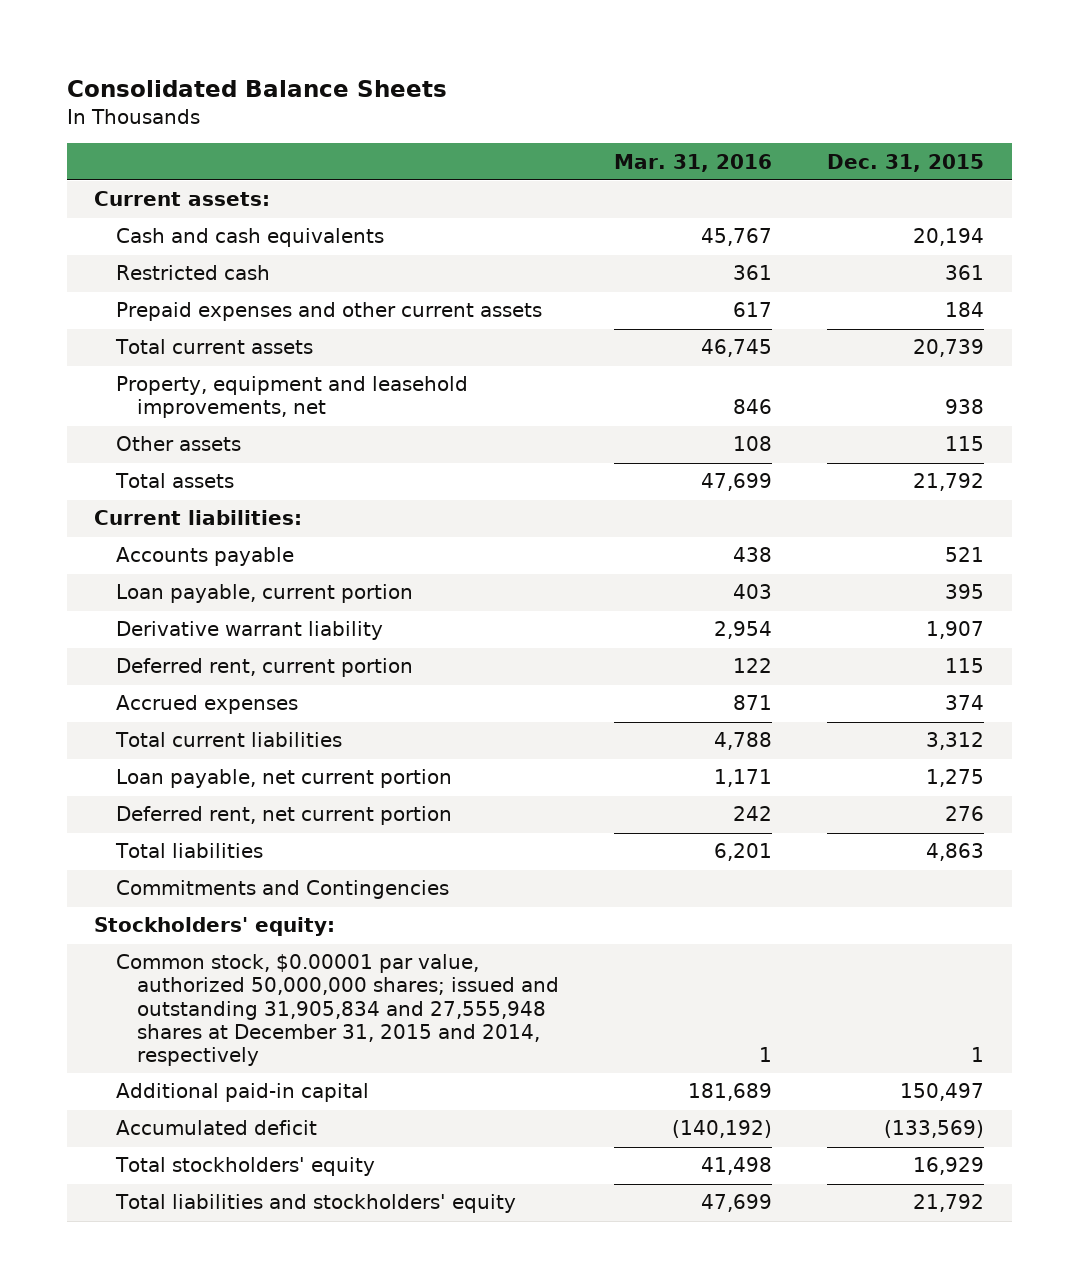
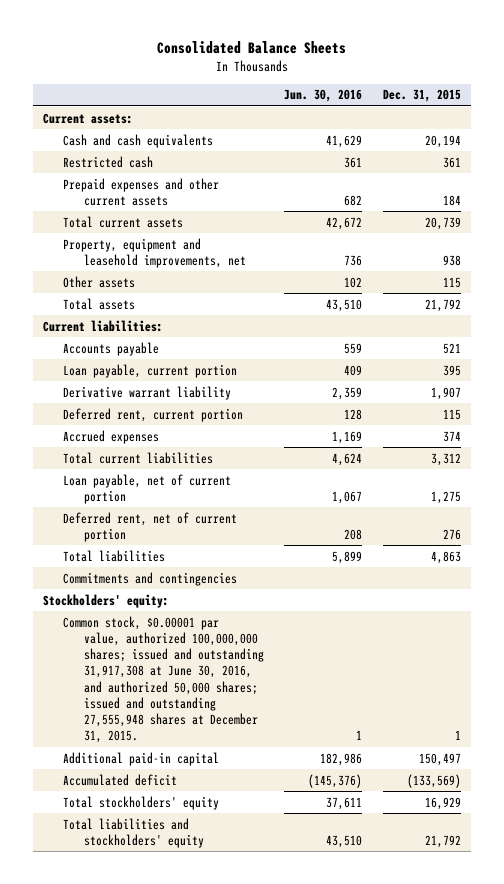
- | Mar. 31, 2016 | Dec. 31, 2015
+ | Jun. 30, 2016 | Dec. 31, 2015
- Loan payable, net current portion | 1,171 | 1,275
- Deferred rent, net current portion | 242 | 276
+ Loan payable, net of current portion | 1,067 | 1,275
+ Deferred rent, net of current portion | 208 | 276
- Commitments and Contingencies
+ Commitments and contingencies
- Common stock, $0.00001 par value, authorized 50,000,000 shares; issued and outstanding 31,905,834 and 27,555,948 shares at December 31, 2015 and 2014, respectively | 1 | 1
+ Common stock, $0.00001 par value, authorized 100,000,000 shares; issued and outstanding 31,917,308 at June 30, 2016, and authorized 50,000 shares; issued and outstanding 27,555,948 shares at December 31, 2015. | 1 | 1

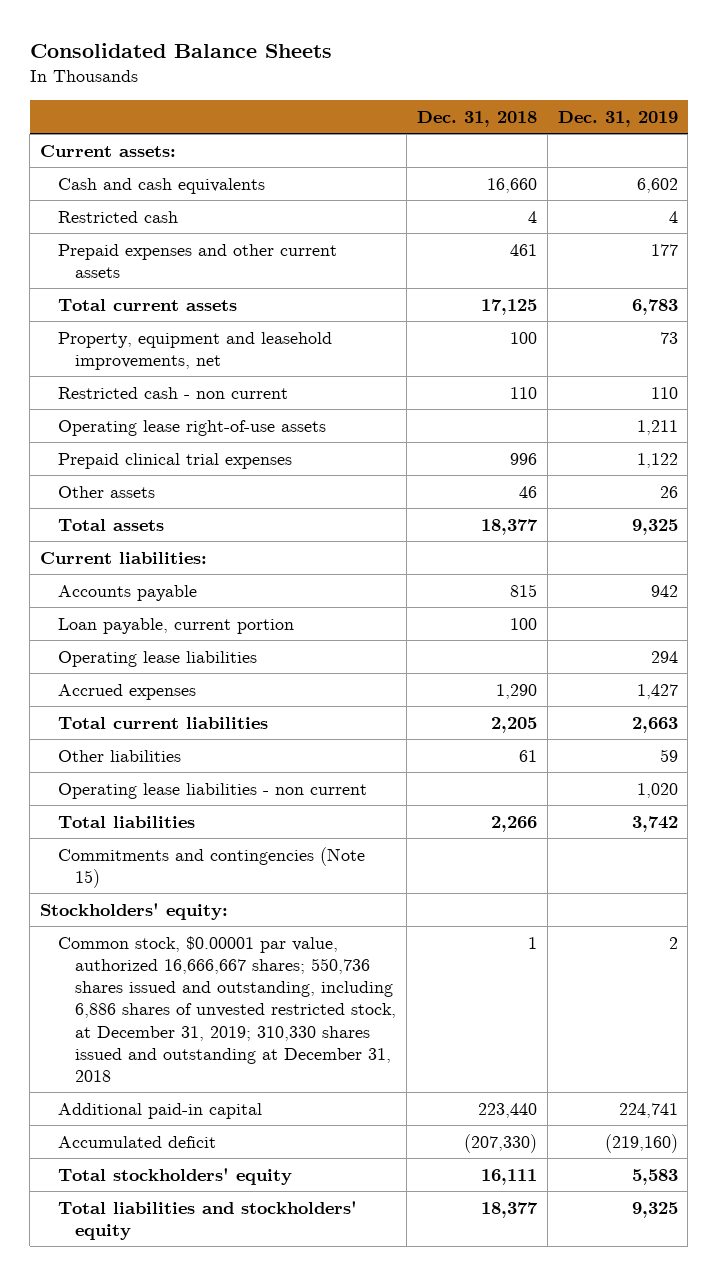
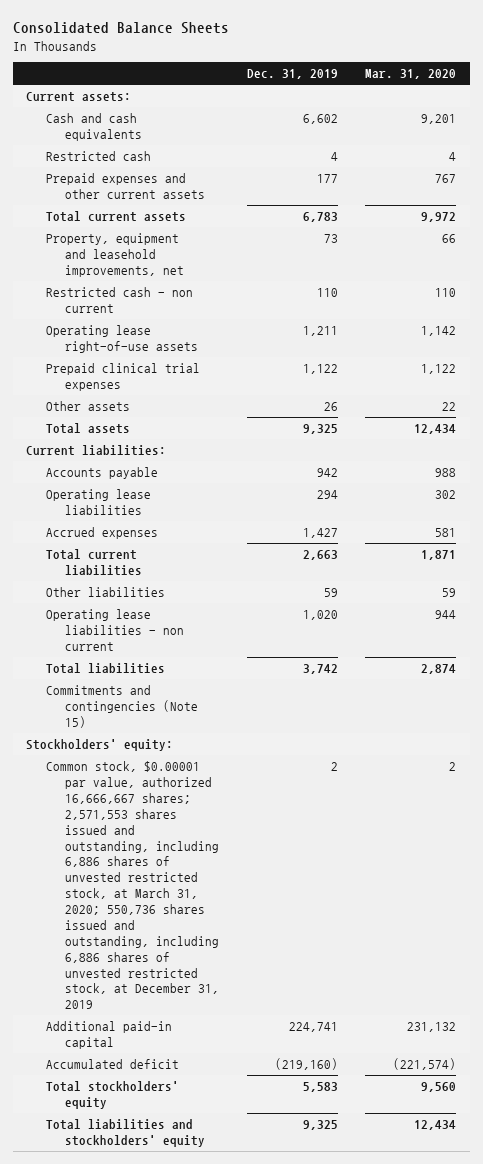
- | Dec. 31, 2018 | Dec. 31, 2019
+ | Dec. 31, 2019 | Mar. 31, 2020
- Loan payable, current portion | 100 |
- Common stock, $0.00001 par value, authorized 16,666,667 shares; 550,736 shares issued and outstanding, including 6,886 shares of unvested restricted stock, at December 31, 2019; 310,330 shares issued and outstanding at December 31, 2018 | 1 | 2
+ Common stock, $0.00001 par value, authorized 16,666,667 shares; 2,571,553 shares issued and outstanding, including 6,886 shares of unvested restricted stock, at March 31, 2020; 550,736 shares issued and outstanding, including 6,886 shares of unvested restricted stock, at December 31, 2019 | 2 | 2

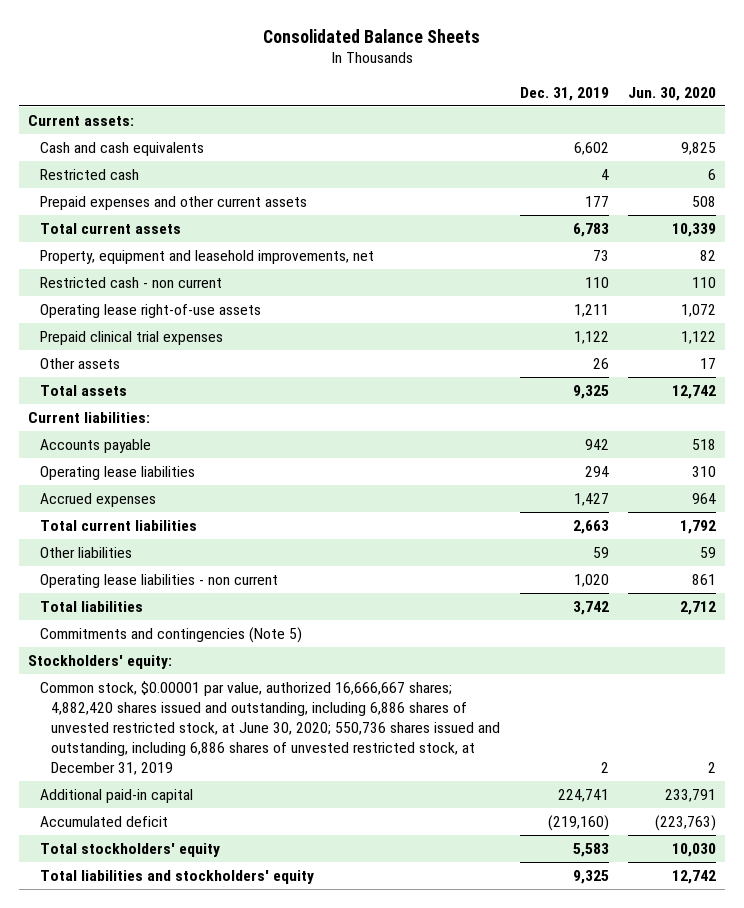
- | Dec. 31, 2019 | Mar. 31, 2020
+ | Dec. 31, 2019 | Jun. 30, 2020
- Commitments and contingencies (Note 15)
+ Commitments and contingencies (Note 5)
- Common stock, $0.00001 par value, authorized 16,666,667 shares; 2,571,553 shares issued and outstanding, including 6,886 shares of unvested restricted stock, at March 31, 2020; 550,736 shares issued and outstanding, including 6,886 shares of unvested restricted stock, at December 31, 2019 | 2 | 2
+ Common stock, $0.00001 par value, authorized 16,666,667 shares; 4,882,420 shares issued and outstanding, including 6,886 shares of unvested restricted stock, at June 30, 2020; 550,736 shares issued and outstanding, including 6,886 shares of unvested restricted stock, at December 31, 2019 | 2 | 2

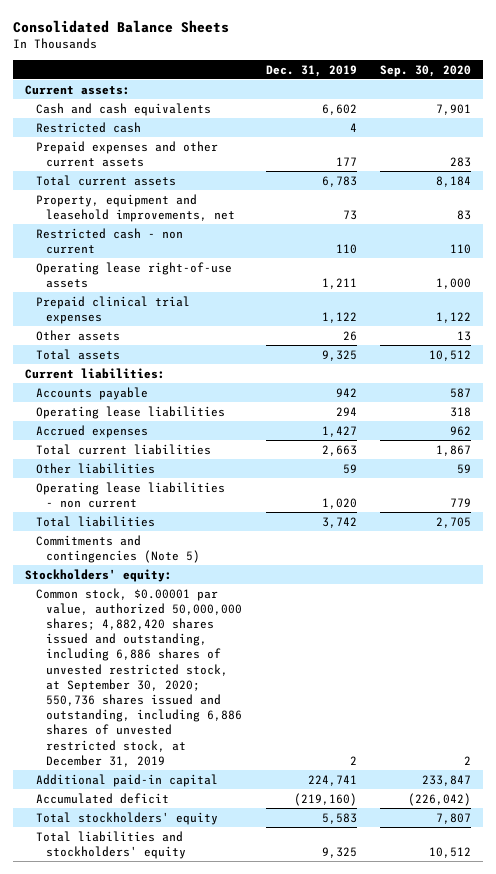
- | Dec. 31, 2019 | Jun. 30, 2020
+ | Dec. 31, 2019 | Sep. 30, 2020
- Common stock, $0.00001 par value, authorized 16,666,667 shares; 4,882,420 shares issued and outstanding, including 6,886 shares of unvested restricted stock, at June 30, 2020; 550,736 shares issued and outstanding, including 6,886 shares of unvested restricted stock, at December 31, 2019 | 2 | 2
+ Common stock, $0.00001 par value, authorized 50,000,000 shares; 4,882,420 shares issued and outstanding, including 6,886 shares of unvested restricted stock, at September 30, 2020; 550,736 shares issued and outstanding, including 6,886 shares of unvested restricted stock, at December 31, 2019 | 2 | 2

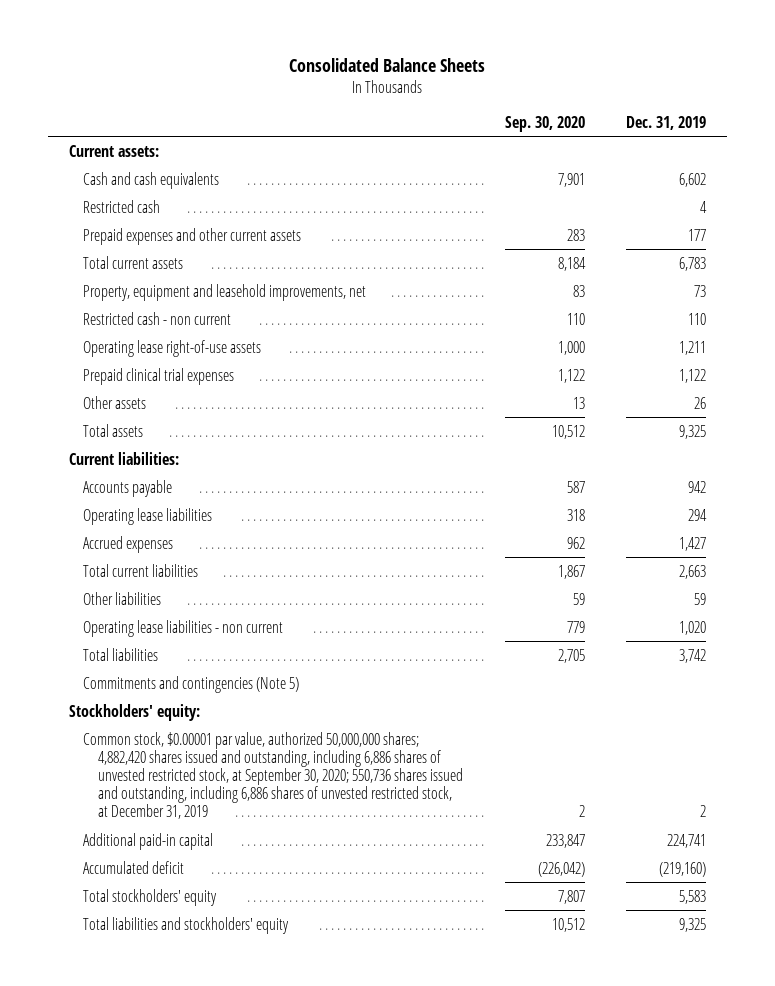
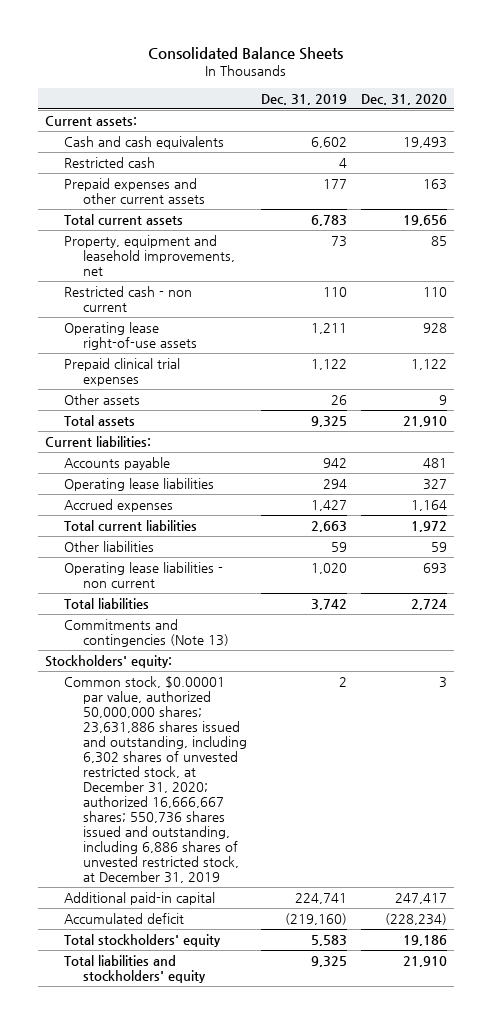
- | Sep. 30, 2020 | Dec. 31, 2019
+ | Dec. 31, 2019 | Dec. 31, 2020
- Commitments and contingencies (Note 5)
+ Commitments and contingencies (Note 13)
- Common stock, $0.00001 par value, authorized 50,000,000 shares; 4,882,420 shares issued and outstanding, including 6,886 shares of unvested restricted stock, at September 30, 2020; 550,736 shares issued and outstanding, including 6,886 shares of unvested restricted stock, at December 31, 2019 | 2 | 2
+ Common stock, $0.00001 par value, authorized 50,000,000 shares; 23,631,886 shares issued and outstanding, including 6,302 shares of unvested restricted stock, at December 31, 2020; authorized 16,666,667 shares; 550,736 shares issued and outstanding, including 6,886 shares of unvested restricted stock, at December 31, 2019 | 2 | 3

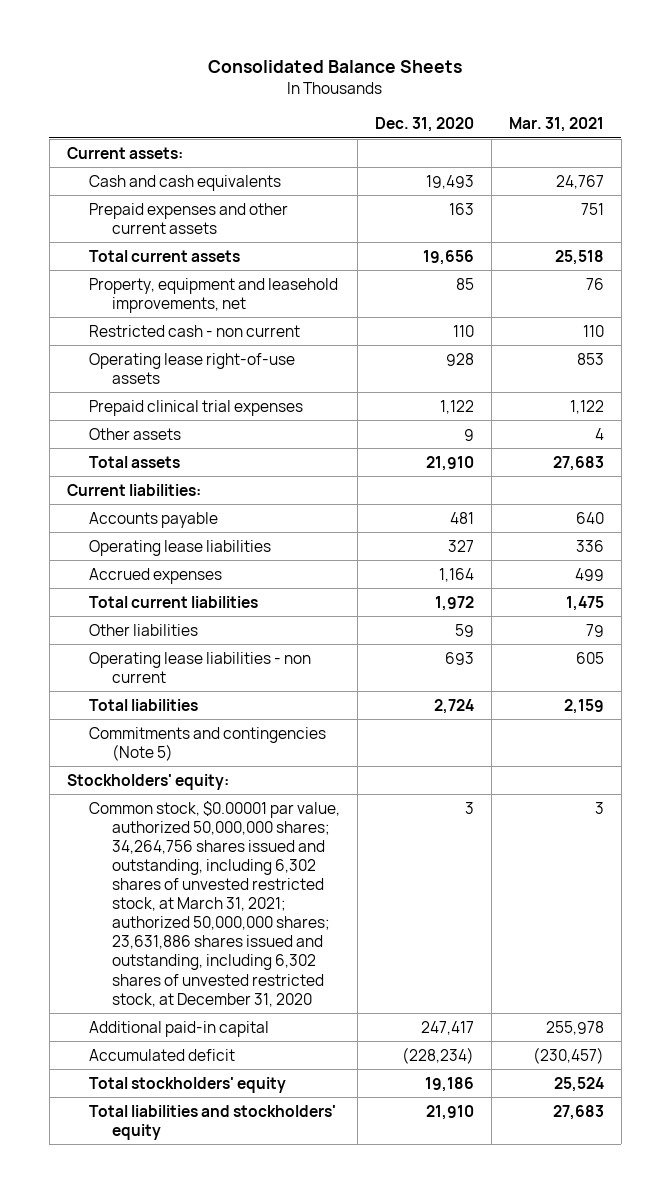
- | Dec. 31, 2019 | Dec. 31, 2020
+ | Dec. 31, 2020 | Mar. 31, 2021
- Restricted cash | 4 |
- Commitments and contingencies (Note 13)
+ Commitments and contingencies (Note 5)
- Common stock, $0.00001 par value, authorized 50,000,000 shares; 23,631,886 shares issued and outstanding, including 6,302 shares of unvested restricted stock, at December 31, 2020; authorized 16,666,667 shares; 550,736 shares issued and outstanding, including 6,886 shares of unvested restricted stock, at December 31, 2019 | 2 | 3
+ Common stock, $0.00001 par value, authorized 50,000,000 shares; 34,264,756 shares issued and outstanding, including 6,302 shares of unvested restricted stock, at March 31, 2021; authorized 50,000,000 shares; 23,631,886 shares issued and outstanding, including 6,302 shares of unvested restricted stock, at December 31, 2020 | 3 | 3

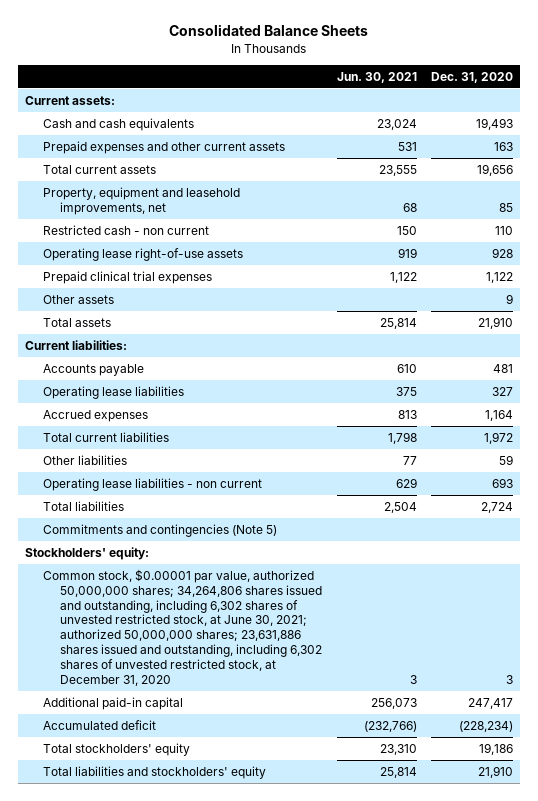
- | Dec. 31, 2020 | Mar. 31, 2021
+ | Jun. 30, 2021 | Dec. 31, 2020
- Common stock, $0.00001 par value, authorized 50,000,000 shares; 34,264,756 shares issued and outstanding, including 6,302 shares of unvested restricted stock, at March 31, 2021; authorized 50,000,000 shares; 23,631,886 shares issued and outstanding, including 6,302 shares of unvested restricted stock, at December 31, 2020 | 3 | 3
+ Common stock, $0.00001 par value, authorized 50,000,000 shares; 34,264,806 shares issued and outstanding, including 6,302 shares of unvested restricted stock, at June 30, 2021; authorized 50,000,000 shares; 23,631,886 shares issued and outstanding, including 6,302 shares of unvested restricted stock, at December 31, 2020 | 3 | 3

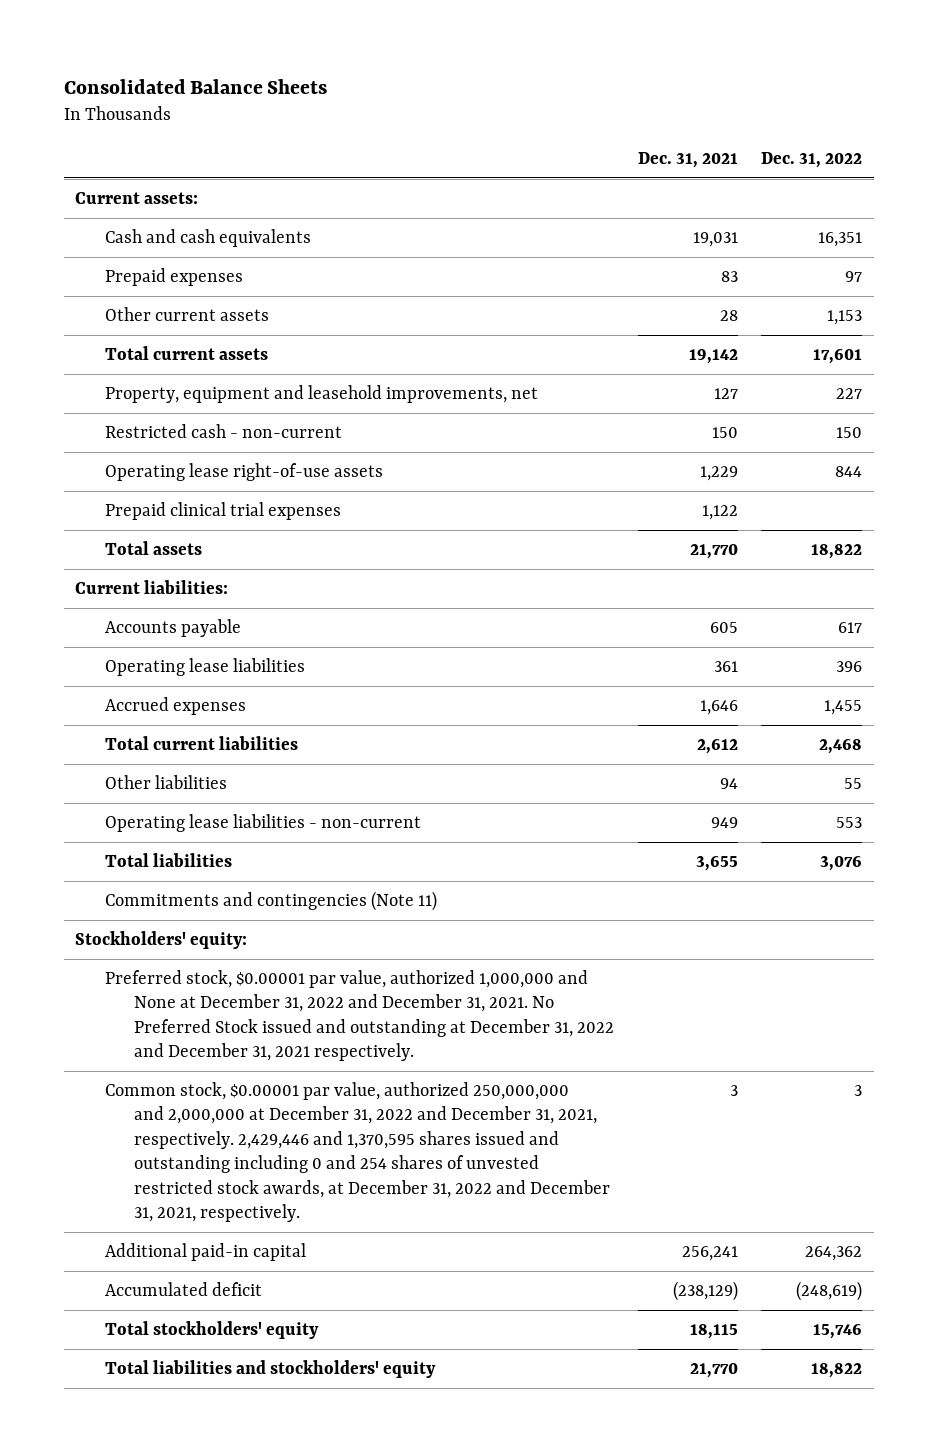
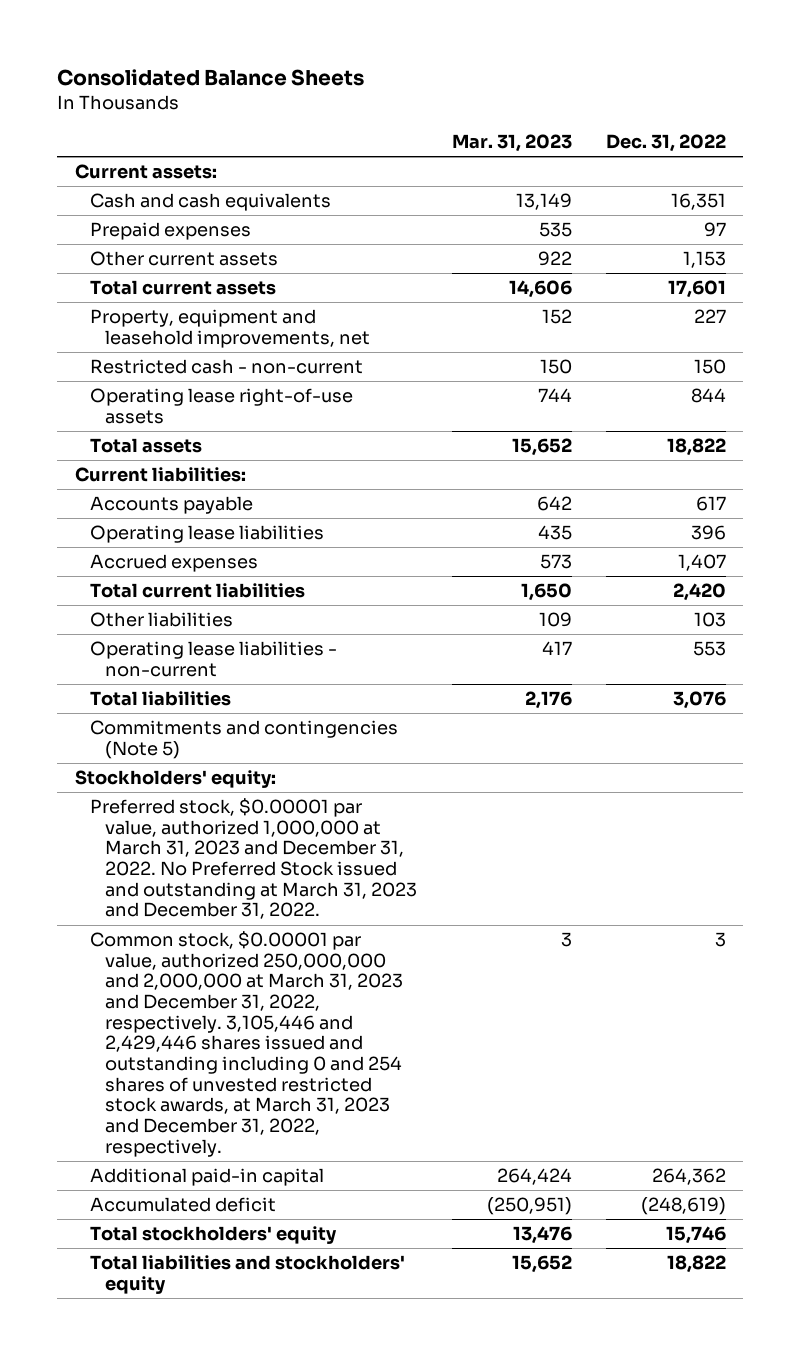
- | Dec. 31, 2021 | Dec. 31, 2022
+ | Mar. 31, 2023 | Dec. 31, 2022
- Prepaid clinical trial expenses | 1,122 |
- Accrued expenses | 1,646 | 1,455
- Total current liabilities | 2,612 | 2,468
- Other liabilities | 94 | 55
+ Accrued expenses | 573 | 1,407
+ Total current liabilities | 1,650 | 2,420
+ Other liabilities | 109 | 103
- Commitments and contingencies (Note 11)
+ Commitments and contingencies (Note 5)
- Preferred stock, $0.00001 par value, authorized 1,000,000 and None at December 31, 2022 and December 31, 2021. No Preferred Stock issued and outstanding at December 31, 2022 and December 31, 2021 respectively.
- Common stock, $0.00001 par value, authorized 250,000,000 and 2,000,000 at December 31, 2022 and December 31, 2021, respectively. 2,429,446 and 1,370,595 shares issued and outstanding including 0 and 254 shares of unvested restricted stock awards, at December 31, 2022 and December 31, 2021, respectively. | 3 | 3
+ Preferred stock, $0.00001 par value, authorized 1,000,000 at March 31, 2023 and December 31, 2022. No Preferred Stock issued and outstanding at March 31, 2023 and December 31, 2022.
+ Common stock, $0.00001 par value, authorized 250,000,000 and 2,000,000 at March 31, 2023 and December 31, 2022, respectively. 3,105,446 and 2,429,446 shares issued and outstanding including 0 and 254 shares of unvested restricted stock awards, at March 31, 2023 and December 31, 2022, respectively. | 3 | 3

